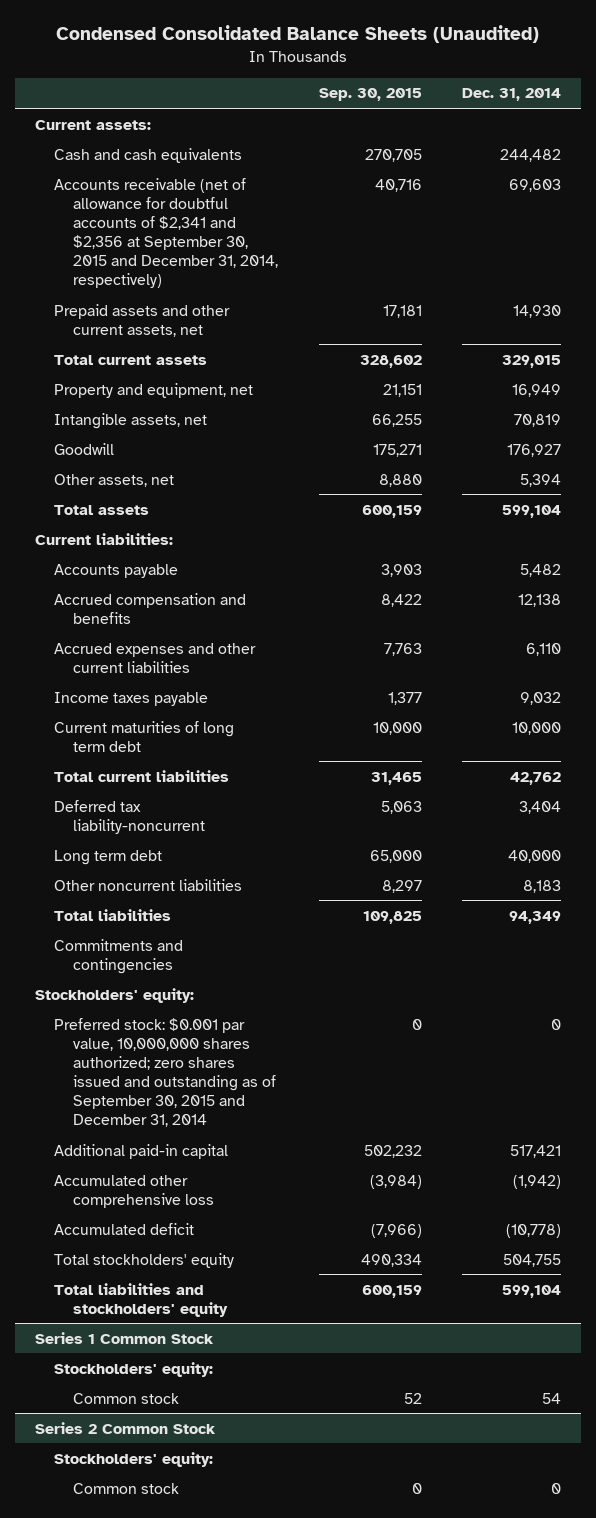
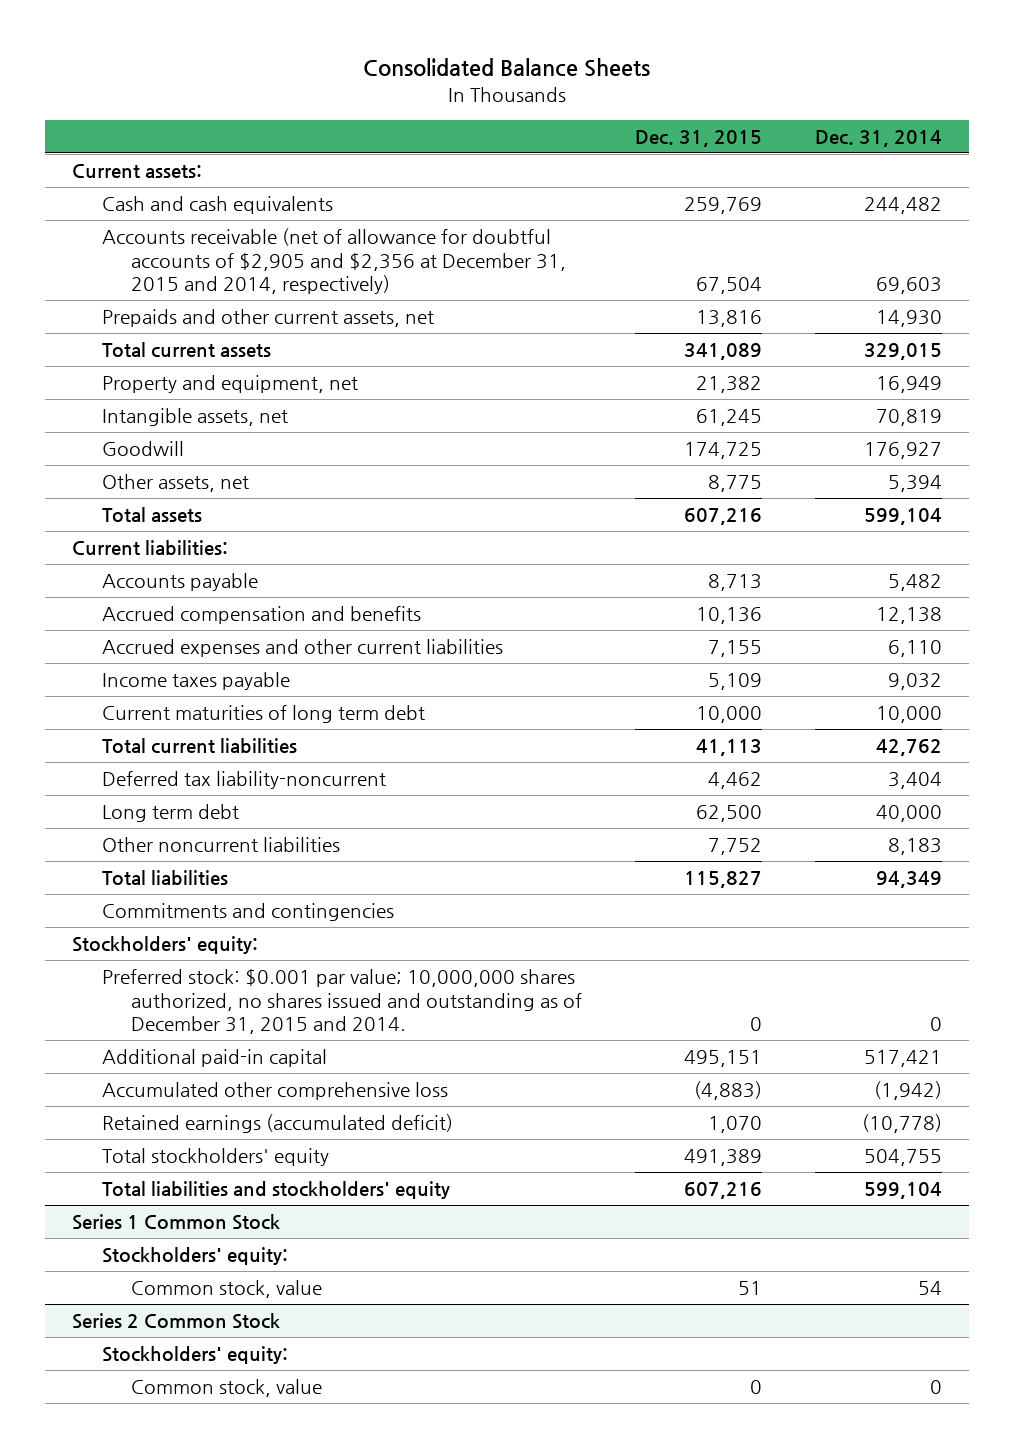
- Condensed Consolidated Balance Sheets (Unaudited)
+ Consolidated Balance Sheets
- | Sep. 30, 2015 | Dec. 31, 2014
+ | Dec. 31, 2015 | Dec. 31, 2014
- Accounts receivable (net of allowance for doubtful accounts of $2,341 and $2,356 at September 30, 2015 and December 31, 2014, respectively) | 40,716 | 69,603
- Prepaid assets and other current assets, net | 17,181 | 14,930
+ Accounts receivable (net of allowance for doubtful accounts of $2,905 and $2,356 at December 31, 2015 and 2014, respectively) | 67,504 | 69,603
+ Prepaids and other current assets, net | 13,816 | 14,930
- Preferred stock: $0.001 par value, 10,000,000 shares authorized; zero shares issued and outstanding as of September 30, 2015 and December 31, 2014 | 0 | 0
+ Preferred stock: $0.001 par value; 10,000,000 shares authorized, no shares issued and outstanding as of December 31, 2015 and 2014. | 0 | 0
- Accumulated deficit | (7,966) | (10,778)
+ Retained earnings (accumulated deficit) | 1,070 | (10,778)
@ Series 1 Common Stock
- Common stock | 52 | 54
+ Common stock, value | 51 | 54
@ Series 2 Common Stock
- Common stock | 0 | 0
+ Common stock, value | 0 | 0

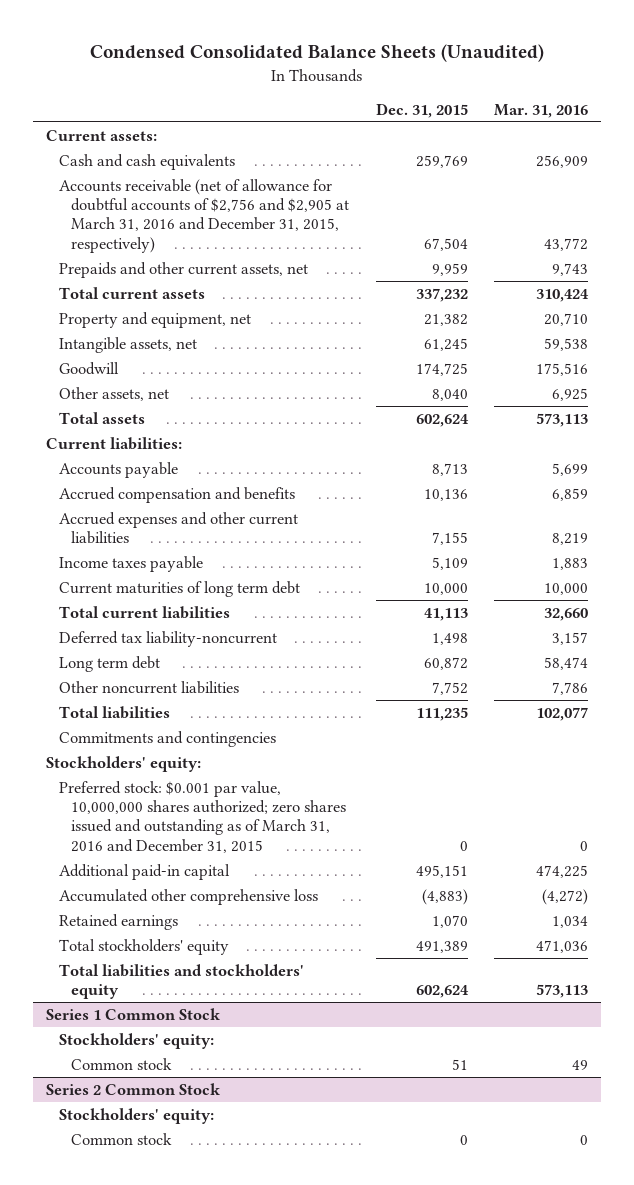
- Consolidated Balance Sheets
+ Condensed Consolidated Balance Sheets (Unaudited)
- | Dec. 31, 2015 | Dec. 31, 2014
+ | Dec. 31, 2015 | Mar. 31, 2016
- Accounts receivable (net of allowance for doubtful accounts of $2,905 and $2,356 at December 31, 2015 and 2014, respectively) | 67,504 | 69,603
- Prepaids and other current assets, net | 13,816 | 14,930
- Total current assets | 341,089 | 329,015
+ Accounts receivable (net of allowance for doubtful accounts of $2,756 and $2,905 at March 31, 2016 and December 31, 2015, respectively) | 67,504 | 43,772
+ Prepaids and other current assets, net | 9,959 | 9,743
+ Total current assets | 337,232 | 310,424
- Other assets, net | 8,775 | 5,394
- Total assets | 607,216 | 599,104
+ Other assets, net | 8,040 | 6,925
+ Total assets | 602,624 | 573,113
- Deferred tax liability-noncurrent | 4,462 | 3,404
- Long term debt | 62,500 | 40,000
+ Deferred tax liability-noncurrent | 1,498 | 3,157
+ Long term debt | 60,872 | 58,474
- Total liabilities | 115,827 | 94,349
+ Total liabilities | 111,235 | 102,077
- Preferred stock: $0.001 par value; 10,000,000 shares authorized, no shares issued and outstanding as of December 31, 2015 and 2014. | 0 | 0
+ Preferred stock: $0.001 par value, 10,000,000 shares authorized; zero shares issued and outstanding as of March 31, 2016 and December 31, 2015 | 0 | 0
- Retained earnings (accumulated deficit) | 1,070 | (10,778)
+ Retained earnings | 1,070 | 1,034
- Total liabilities and stockholders' equity | 607,216 | 599,104
+ Total liabilities and stockholders' equity | 602,624 | 573,113
@ Series 1 Common Stock
- Common stock, value | 51 | 54
+ Common stock | 51 | 49
@ Series 2 Common Stock
- Common stock, value | 0 | 0
+ Common stock | 0 | 0

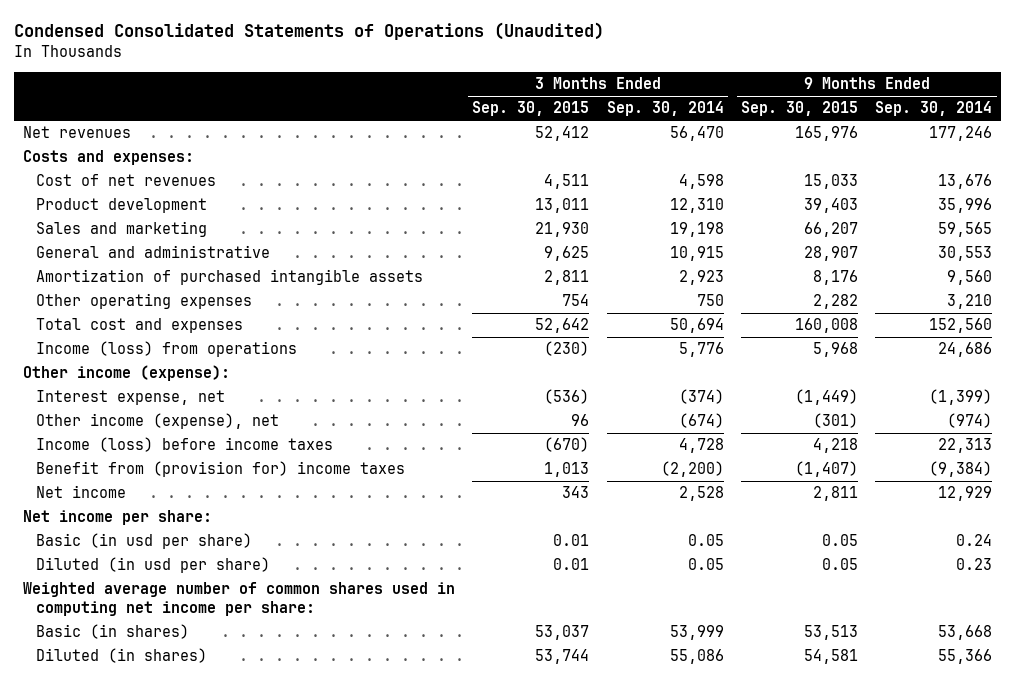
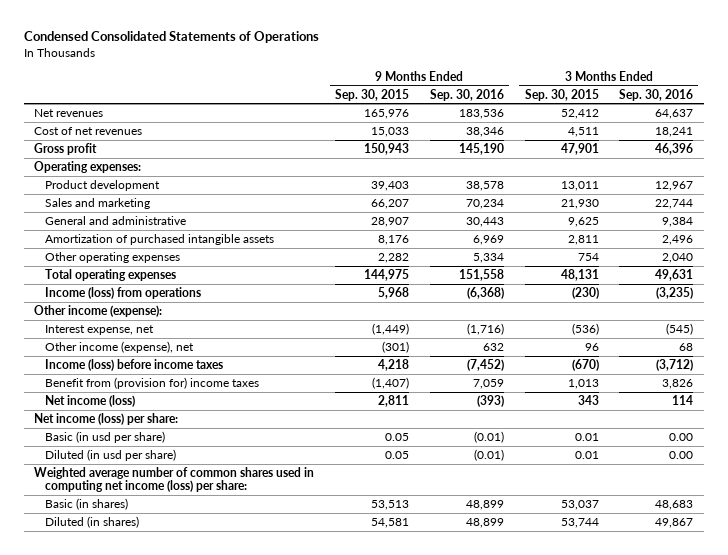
- Condensed Consolidated Statements of Operations (Unaudited)
+ Condensed Consolidated Statements of Operations
- | 3 Months Ended Sep. 30, 2015 | 3 Months Ended Sep. 30, 2014 | 9 Months Ended Sep. 30, 2015 | 9 Months Ended Sep. 30, 2014
+ | 9 Months Ended Sep. 30, 2015 | 9 Months Ended Sep. 30, 2016 | 3 Months Ended Sep. 30, 2015 | 3 Months Ended Sep. 30, 2016
- Costs and expenses:
+ Gross profit | 150,943 | 145,190 | 47,901 | 46,396
+ Operating expenses:
- Total cost and expenses | 52,642 | 50,694 | 160,008 | 152,560
+ Total operating expenses | 144,975 | 151,558 | 48,131 | 49,631
- Net income | 343 | 2,528 | 2,811 | 12,929
- Net income per share:
+ Net income (loss) | 2,811 | (393) | 343 | 114
+ Net income (loss) per share:
- Weighted average number of common shares used in computing net income per share:
+ Weighted average number of common shares used in computing net income (loss) per share:

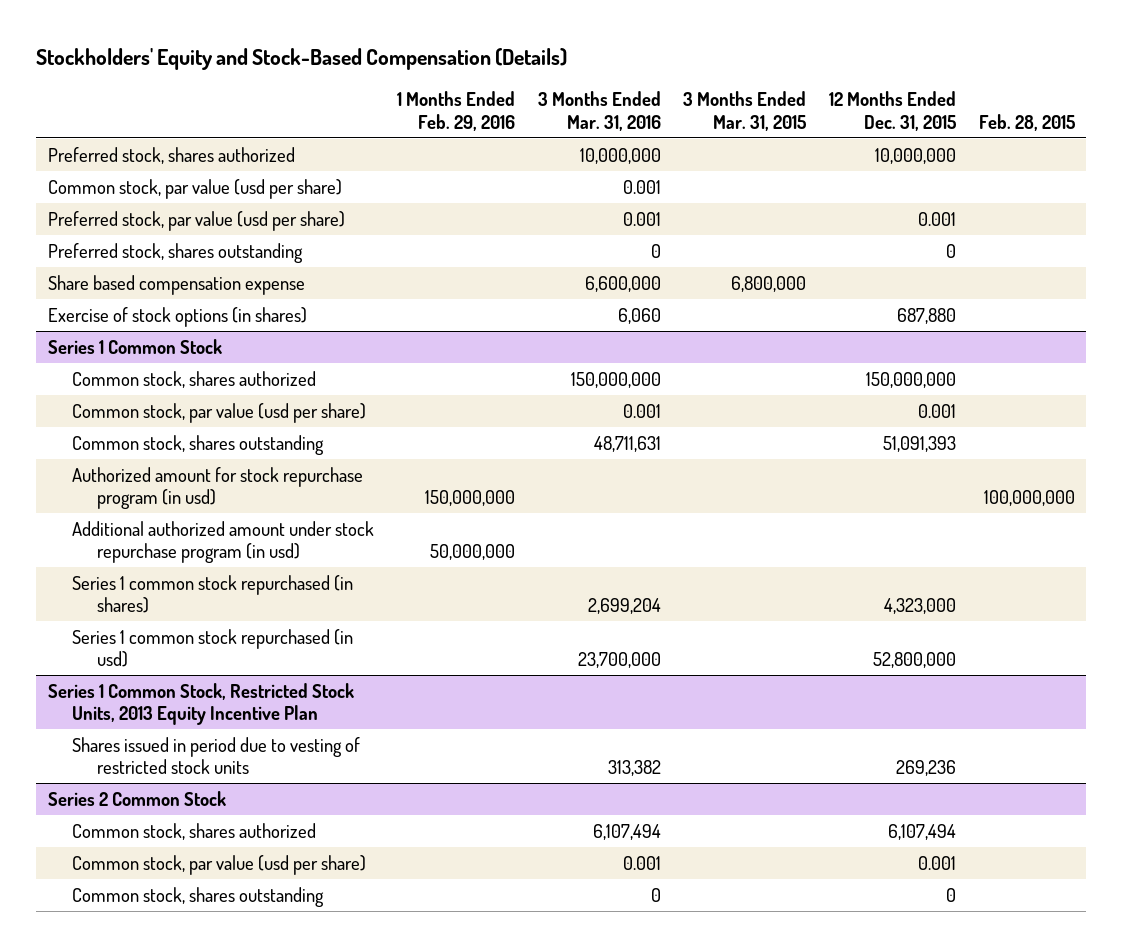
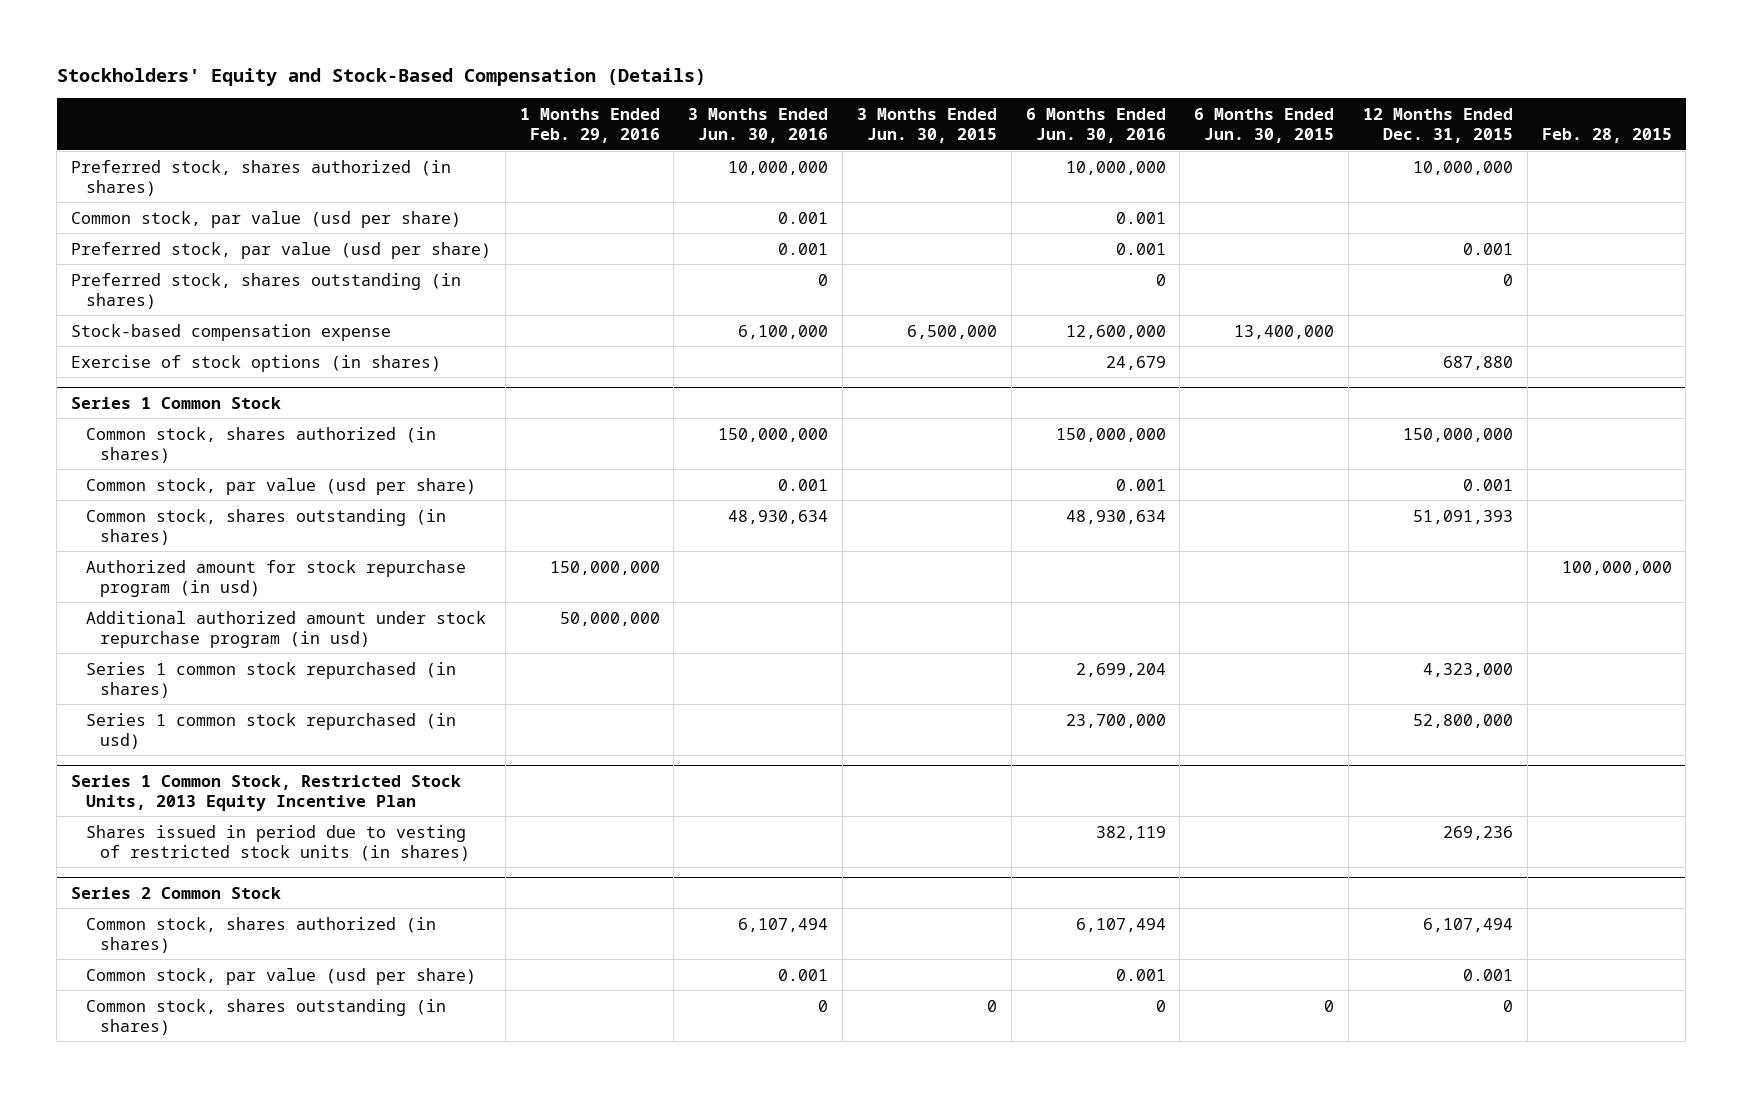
- | 1 Months Ended Feb. 29, 2016 | 3 Months Ended Mar. 31, 2016 | 3 Months Ended Mar. 31, 2015 | 12 Months Ended Dec. 31, 2015 | Feb. 28, 2015
+ | 1 Months Ended Feb. 29, 2016 | 3 Months Ended Jun. 30, 2016 | 3 Months Ended Jun. 30, 2015 | 6 Months Ended Jun. 30, 2016 | 6 Months Ended Jun. 30, 2015 | 12 Months Ended Dec. 31, 2015 | Feb. 28, 2015
- Preferred stock, shares authorized | | 10,000,000 | | 10,000,000 |
+ Preferred stock, shares authorized (in shares) | | 10,000,000 | | 10,000,000 | | 10,000,000 |
- Preferred stock, shares outstanding | | 0 | | 0 |
- Share based compensation expense | | 6,600,000 | 6,800,000 | |
+ Preferred stock, shares outstanding (in shares) | | 0 | | 0 | | 0 |
+ Stock-based compensation expense | | 6,100,000 | 6,500,000 | 12,600,000 | 13,400,000 | |
@ Series 1 Common Stock
- Common stock, shares authorized | | 150,000,000 | | 150,000,000 |
+ Common stock, shares authorized (in shares) | | 150,000,000 | | 150,000,000 | | 150,000,000 |
- Common stock, shares outstanding | | 48,711,631 | | 51,091,393 |
+ Common stock, shares outstanding (in shares) | | 48,930,634 | | 48,930,634 | | 51,091,393 |
@ Series 1 Common Stock, Restricted Stock Units, 2013 Equity Incentive Plan
- Shares issued in period due to vesting of restricted stock units | | 313,382 | | 269,236 |
+ Shares issued in period due to vesting of restricted stock units (in shares) | | | | 382,119 | | 269,236 |
@ Series 2 Common Stock
- Common stock, shares authorized | | 6,107,494 | | 6,107,494 |
+ Common stock, shares authorized (in shares) | | 6,107,494 | | 6,107,494 | | 6,107,494 |
- Common stock, shares outstanding | | 0 | | 0 |
+ Common stock, shares outstanding (in shares) | | 0 | 0 | 0 | 0 | 0 |

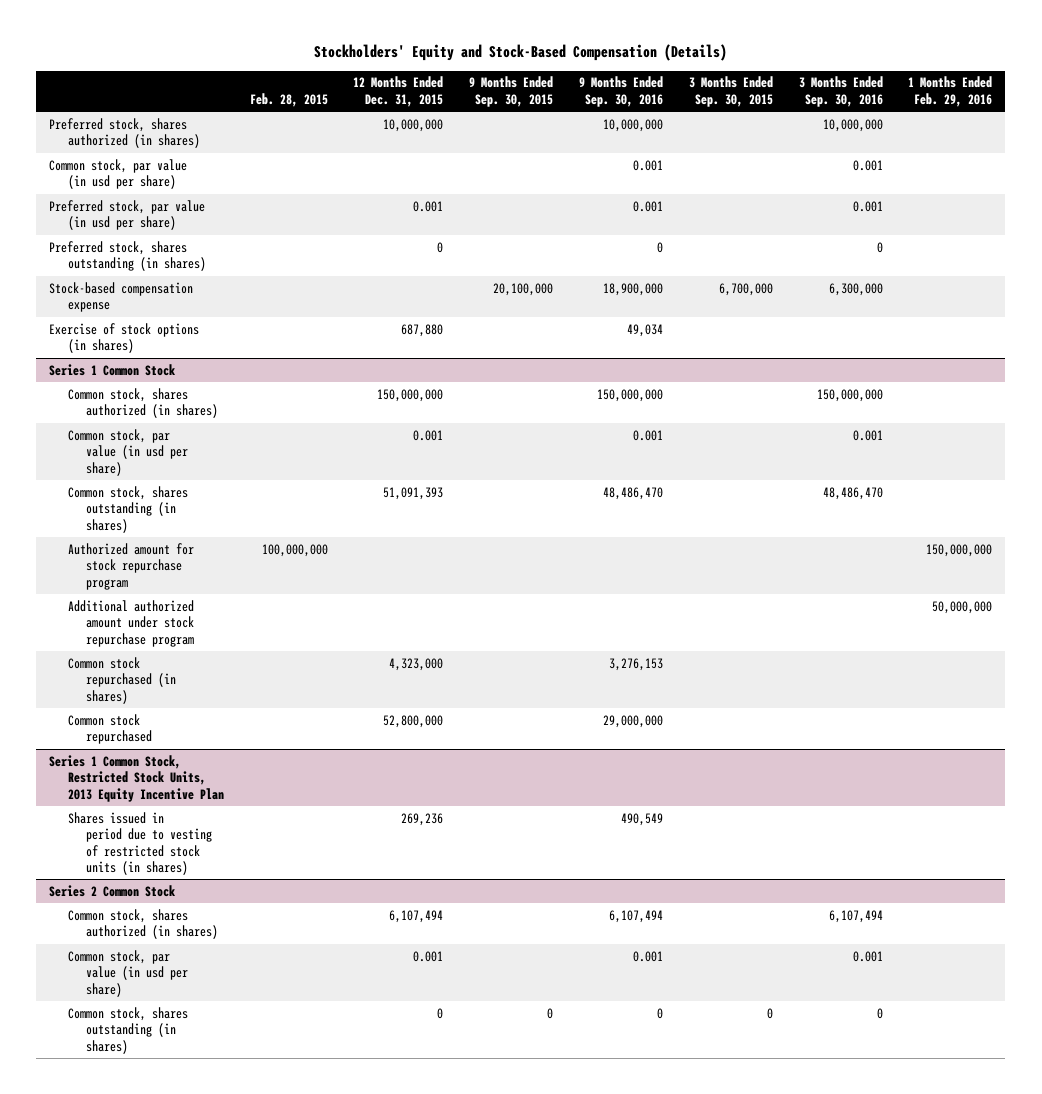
- | 1 Months Ended Feb. 29, 2016 | 3 Months Ended Jun. 30, 2016 | 3 Months Ended Jun. 30, 2015 | 6 Months Ended Jun. 30, 2016 | 6 Months Ended Jun. 30, 2015 | 12 Months Ended Dec. 31, 2015 | Feb. 28, 2015
+ | Feb. 28, 2015 | 12 Months Ended Dec. 31, 2015 | 9 Months Ended Sep. 30, 2015 | 9 Months Ended Sep. 30, 2016 | 3 Months Ended Sep. 30, 2015 | 3 Months Ended Sep. 30, 2016 | 1 Months Ended Feb. 29, 2016
- Common stock, par value (usd per share) | | 0.001 | | 0.001 | | |
- Preferred stock, par value (usd per share) | | 0.001 | | 0.001 | | 0.001 |
+ Common stock, par value (in usd per share) | | | | 0.001 | | 0.001 |
+ Preferred stock, par value (in usd per share) | | 0.001 | | 0.001 | | 0.001 |
@ Series 1 Common Stock
- Common stock, par value (usd per share) | | 0.001 | | 0.001 | | 0.001 |
+ Common stock, par value (in usd per share) | | 0.001 | | 0.001 | | 0.001 |
- Authorized amount for stock repurchase program (in usd) | 150,000,000 | | | | | | 100,000,000
- Additional authorized amount under stock repurchase program (in usd) | 50,000,000 | | | | | |
- Series 1 common stock repurchased (in shares) | | | | 2,699,204 | | 4,323,000 |
- Series 1 common stock repurchased (in usd) | | | | 23,700,000 | | 52,800,000 |
+ Authorized amount for stock repurchase program | 100,000,000 | | | | | | 150,000,000
+ Additional authorized amount under stock repurchase program | | | | | | | 50,000,000
+ Common stock repurchased (in shares) | | 4,323,000 | | 3,276,153 | | |
+ Common stock repurchased | | 52,800,000 | | 29,000,000 | | |
@ Series 2 Common Stock
- Common stock, par value (usd per share) | | 0.001 | | 0.001 | | 0.001 |
+ Common stock, par value (in usd per share) | | 0.001 | | 0.001 | | 0.001 |

